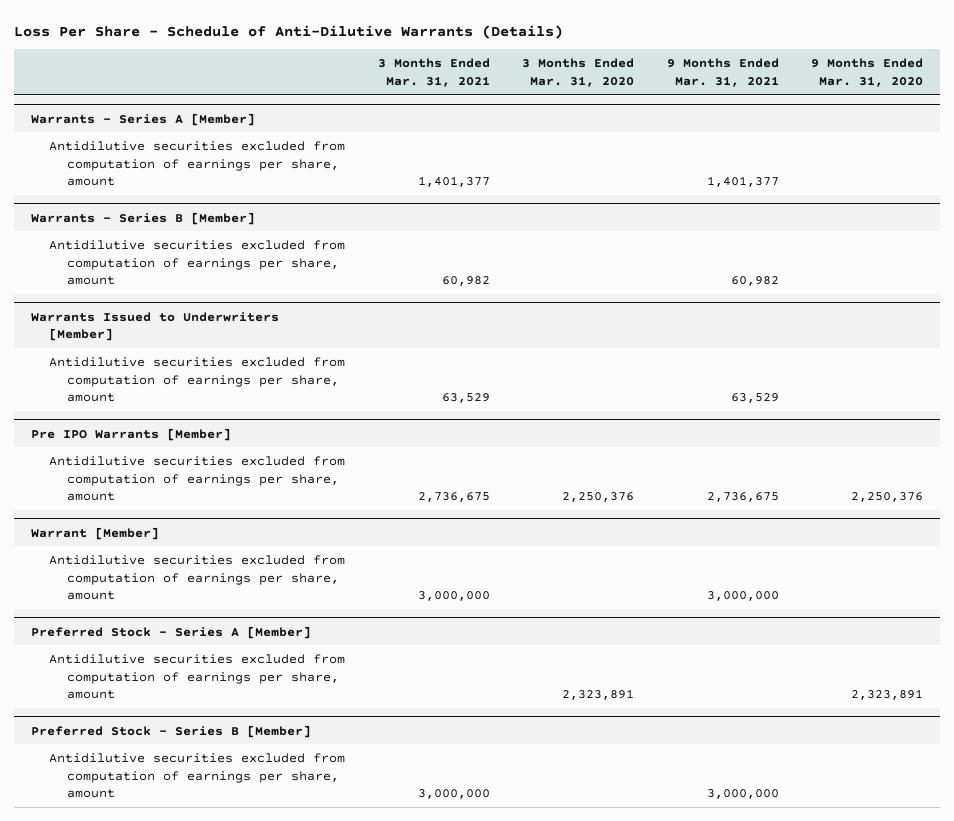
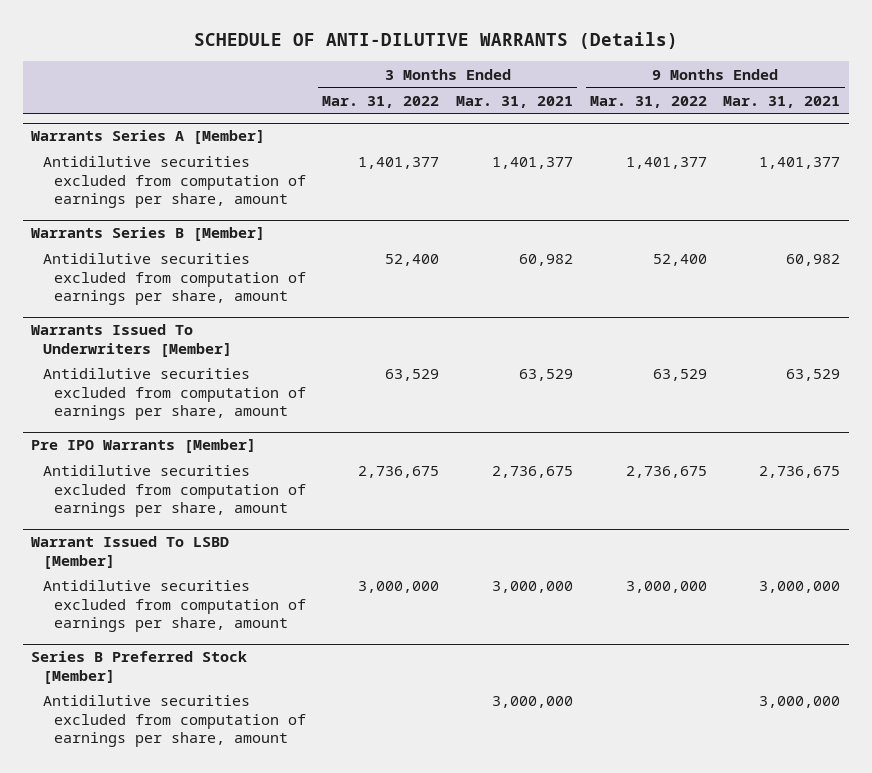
- Loss Per Share - Schedule of Anti-Dilutive Warrants (Details)
+ SCHEDULE OF ANTI-DILUTIVE WARRANTS (Details)
- | 3 Months Ended Mar. 31, 2021 | 3 Months Ended Mar. 31, 2020 | 9 Months Ended Mar. 31, 2021 | 9 Months Ended Mar. 31, 2020
+ | 3 Months Ended Mar. 31, 2022 | 3 Months Ended Mar. 31, 2021 | 9 Months Ended Mar. 31, 2022 | 9 Months Ended Mar. 31, 2021
- Warrants - Series A [Member]
+ Warrants Series A [Member]
- Warrants - Series B [Member]
+ Warrants Series B [Member]
- Warrants Issued to Underwriters [Member]
+ Warrants Issued To Underwriters [Member]
- Warrant [Member]
+ Warrant Issued To LSBD [Member]
- Preferred Stock - Series A [Member]
- Antidilutive securities excluded from computation of earnings per share, amount | | 2,323,891 | | 2,323,891
- Preferred Stock - Series B [Member]
+ Series B Preferred Stock [Member]

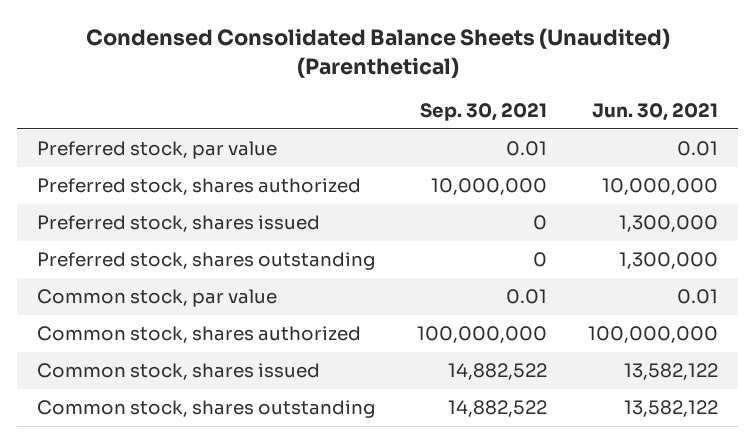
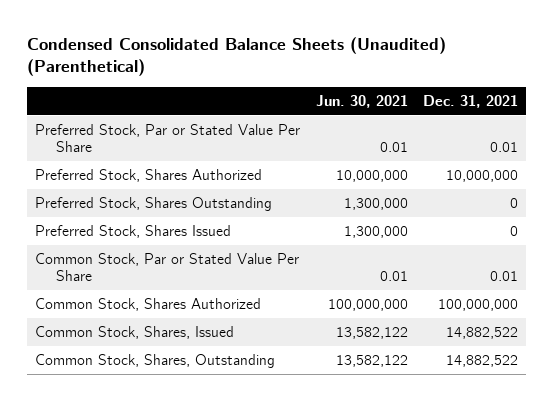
- | Sep. 30, 2021 | Jun. 30, 2021
+ | Jun. 30, 2021 | Dec. 31, 2021
- Preferred stock, par value | 0.01 | 0.01
- Preferred stock, shares authorized | 10,000,000 | 10,000,000
- Preferred stock, shares issued | 0 | 1,300,000
- Preferred stock, shares outstanding | 0 | 1,300,000
- Common stock, par value | 0.01 | 0.01
- Common stock, shares authorized | 100,000,000 | 100,000,000
- Common stock, shares issued | 14,882,522 | 13,582,122
- Common stock, shares outstanding | 14,882,522 | 13,582,122
+ Preferred Stock, Par or Stated Value Per Share | 0.01 | 0.01
+ Preferred Stock, Shares Authorized | 10,000,000 | 10,000,000
+ Preferred Stock, Shares Outstanding | 1,300,000 | 0
+ Preferred Stock, Shares Issued | 1,300,000 | 0
+ Common Stock, Par or Stated Value Per Share | 0.01 | 0.01
+ Common Stock, Shares Authorized | 100,000,000 | 100,000,000
+ Common Stock, Shares, Issued | 13,582,122 | 14,882,522
+ Common Stock, Shares, Outstanding | 13,582,122 | 14,882,522

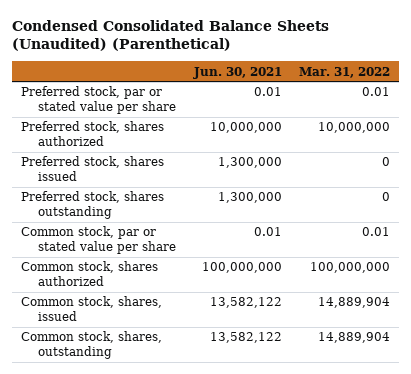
- | Jun. 30, 2021 | Dec. 31, 2021
+ | Jun. 30, 2021 | Mar. 31, 2022
- Preferred Stock, Par or Stated Value Per Share | 0.01 | 0.01
- Preferred Stock, Shares Authorized | 10,000,000 | 10,000,000
- Preferred Stock, Shares Outstanding | 1,300,000 | 0
- Preferred Stock, Shares Issued | 1,300,000 | 0
- Common Stock, Par or Stated Value Per Share | 0.01 | 0.01
- Common Stock, Shares Authorized | 100,000,000 | 100,000,000
- Common Stock, Shares, Issued | 13,582,122 | 14,882,522
- Common Stock, Shares, Outstanding | 13,582,122 | 14,882,522
+ Preferred stock, par or stated value per share | 0.01 | 0.01
+ Preferred stock, shares authorized | 10,000,000 | 10,000,000
+ Preferred stock, shares issued | 1,300,000 | 0
+ Preferred stock, shares outstanding | 1,300,000 | 0
+ Common stock, par or stated value per share | 0.01 | 0.01
+ Common stock, shares authorized | 100,000,000 | 100,000,000
+ Common stock, shares, issued | 13,582,122 | 14,889,904
+ Common stock, shares, outstanding | 13,582,122 | 14,889,904

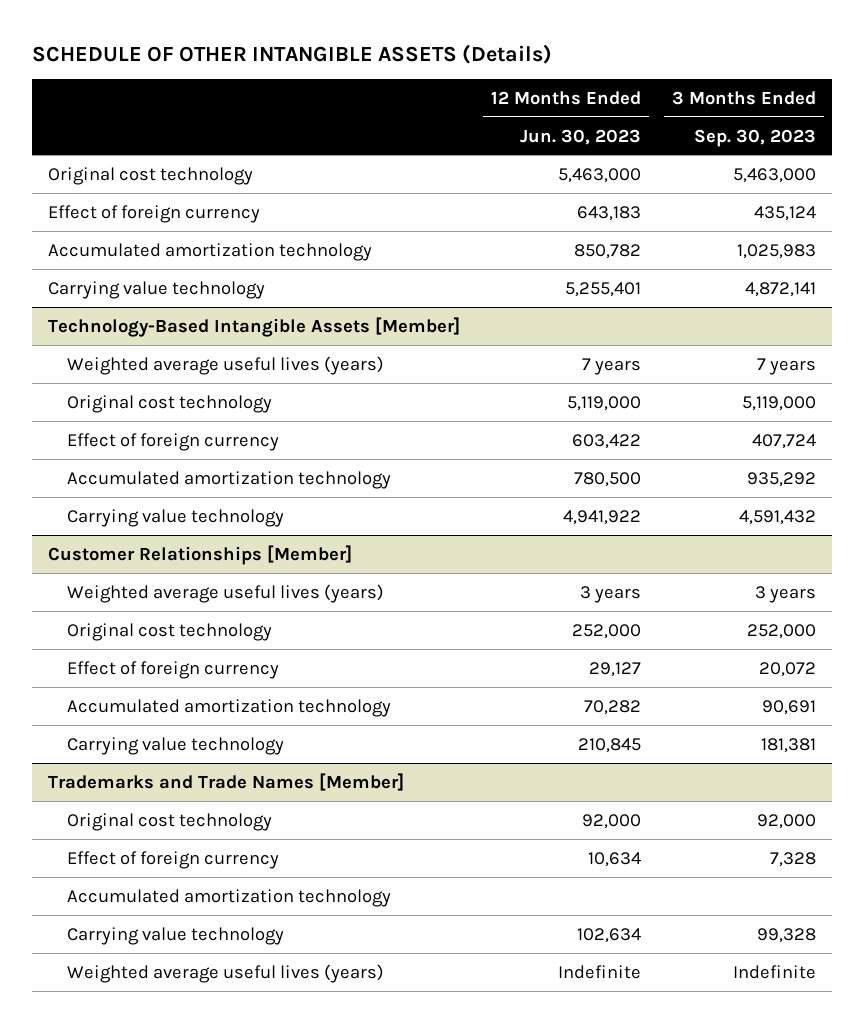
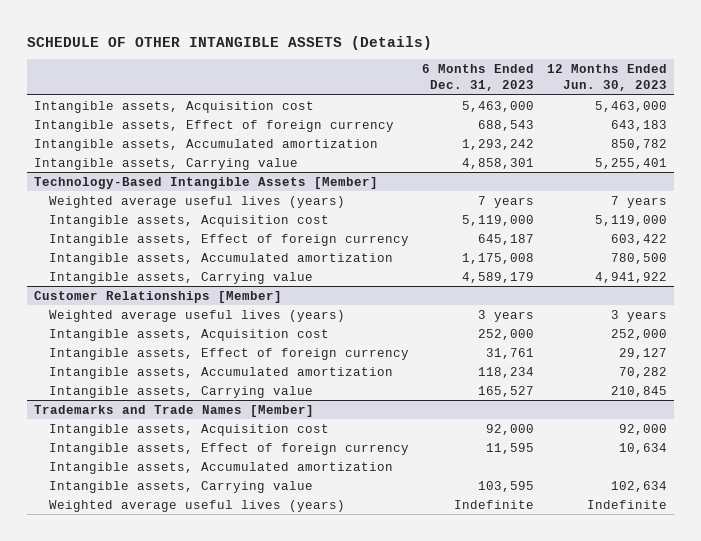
- | 12 Months Ended Jun. 30, 2023 | 3 Months Ended Sep. 30, 2023
+ | 6 Months Ended Dec. 31, 2023 | 12 Months Ended Jun. 30, 2023
- Original cost technology | 5,463,000 | 5,463,000
- Effect of foreign currency | 643,183 | 435,124
- Accumulated amortization technology | 850,782 | 1,025,983
- Carrying value technology | 5,255,401 | 4,872,141
+ Intangible assets, Acquisition cost | 5,463,000 | 5,463,000
+ Intangible assets, Effect of foreign currency | 688,543 | 643,183
+ Intangible assets, Accumulated amortization | 1,293,242 | 850,782
+ Intangible assets, Carrying value | 4,858,301 | 5,255,401
@ Technology-Based Intangible Assets [Member]
- Original cost technology | 5,119,000 | 5,119,000
- Effect of foreign currency | 603,422 | 407,724
- Accumulated amortization technology | 780,500 | 935,292
- Carrying value technology | 4,941,922 | 4,591,432
+ Intangible assets, Acquisition cost | 5,119,000 | 5,119,000
+ Intangible assets, Effect of foreign currency | 645,187 | 603,422
+ Intangible assets, Accumulated amortization | 1,175,008 | 780,500
+ Intangible assets, Carrying value | 4,589,179 | 4,941,922
@ Customer Relationships [Member]
- Original cost technology | 252,000 | 252,000
- Effect of foreign currency | 29,127 | 20,072
- Accumulated amortization technology | 70,282 | 90,691
- Carrying value technology | 210,845 | 181,381
+ Intangible assets, Acquisition cost | 252,000 | 252,000
+ Intangible assets, Effect of foreign currency | 31,761 | 29,127
+ Intangible assets, Accumulated amortization | 118,234 | 70,282
+ Intangible assets, Carrying value | 165,527 | 210,845
@ Trademarks and Trade Names [Member]
- Original cost technology | 92,000 | 92,000
- Effect of foreign currency | 10,634 | 7,328
- Accumulated amortization technology
- Carrying value technology | 102,634 | 99,328
+ Intangible assets, Acquisition cost | 92,000 | 92,000
+ Intangible assets, Effect of foreign currency | 11,595 | 10,634
+ Intangible assets, Accumulated amortization
+ Intangible assets, Carrying value | 103,595 | 102,634

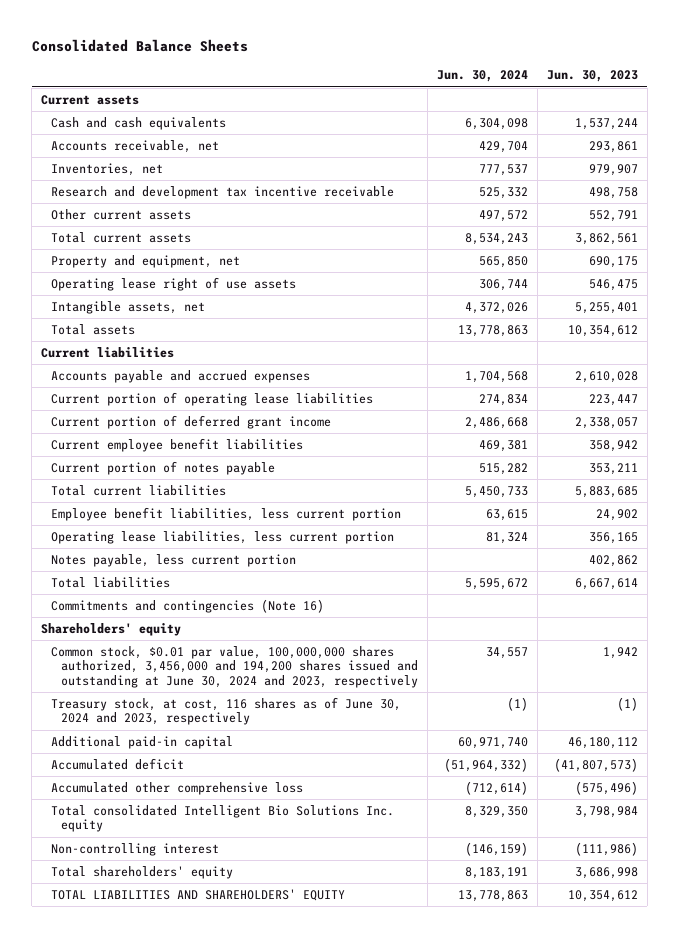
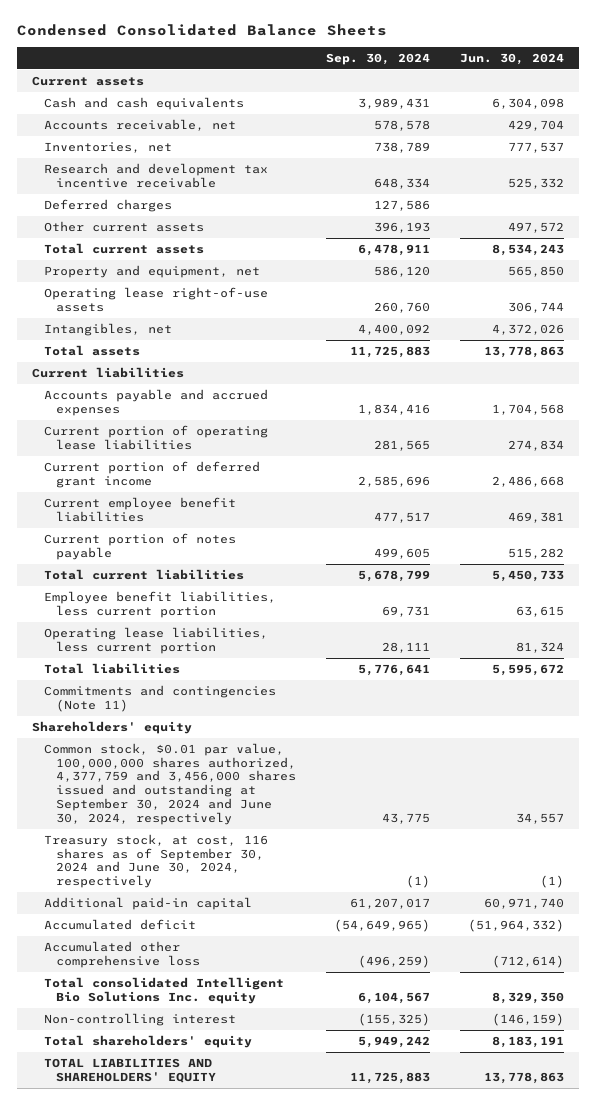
- Consolidated Balance Sheets
+ Condensed Consolidated Balance Sheets
- | Jun. 30, 2024 | Jun. 30, 2023
+ | Sep. 30, 2024 | Jun. 30, 2024
+ Deferred charges | 127,586 |
- Operating lease right of use assets | 306,744 | 546,475
- Intangible assets, net | 4,372,026 | 5,255,401
+ Operating lease right-of-use assets | 260,760 | 306,744
+ Intangibles, net | 4,400,092 | 4,372,026
- Notes payable, less current portion | | 402,862
- Commitments and contingencies (Note 16)
+ Commitments and contingencies (Note 11)
- Common stock, $0.01 par value, 100,000,000 shares authorized, 3,456,000 and 194,200 shares issued and outstanding at June 30, 2024 and 2023, respectively | 34,557 | 1,942
- Treasury stock, at cost, 116 shares as of June 30, 2024 and 2023, respectively | (1) | (1)
+ Common stock, $0.01 par value, 100,000,000 shares authorized, 4,377,759 and 3,456,000 shares issued and outstanding at September 30, 2024 and June 30, 2024, respectively | 43,775 | 34,557
+ Treasury stock, at cost, 116 shares as of September 30, 2024 and June 30, 2024, respectively | (1) | (1)

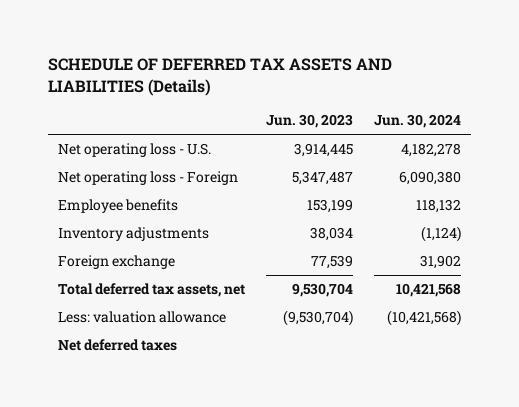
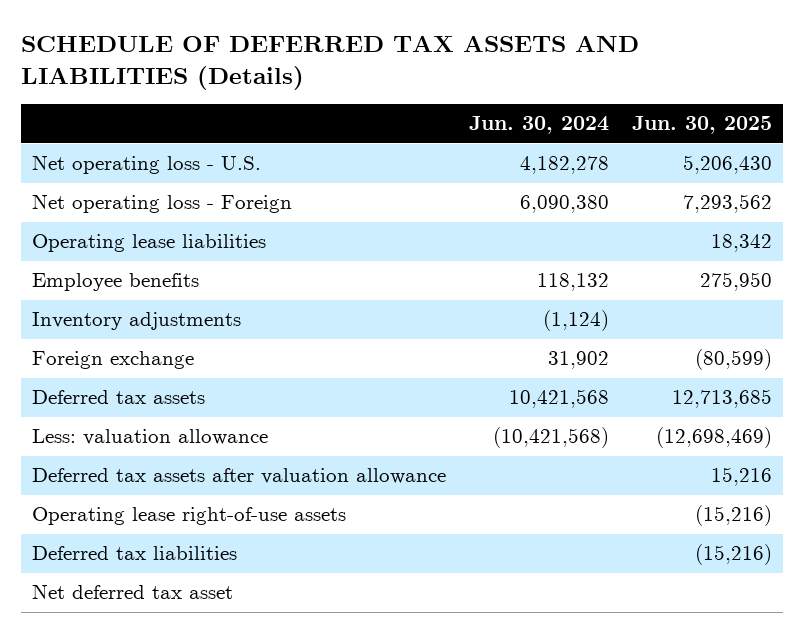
- | Jun. 30, 2023 | Jun. 30, 2024
+ | Jun. 30, 2024 | Jun. 30, 2025
+ Operating lease liabilities | | 18,342
- Total deferred tax assets, net | 9,530,704 | 10,421,568
+ Deferred tax assets | 10,421,568 | 12,713,685
- Net deferred taxes
+ Deferred tax assets after valuation allowance | | 15,216
+ Operating lease right-of-use assets | | (15,216)
+ Deferred tax liabilities | | (15,216)
+ Net deferred tax asset

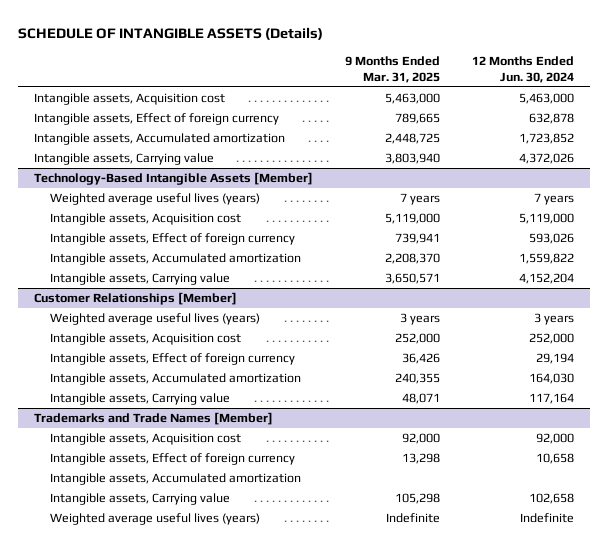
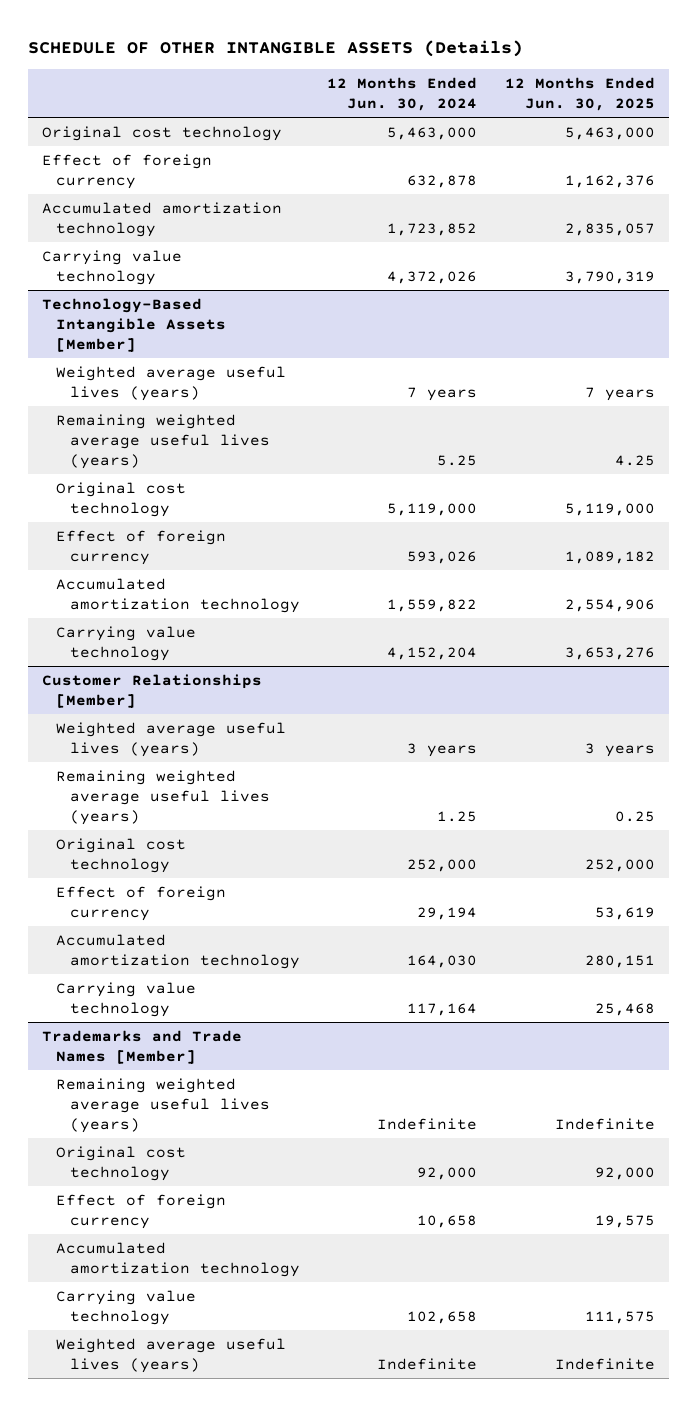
- SCHEDULE OF INTANGIBLE ASSETS (Details)
+ SCHEDULE OF OTHER INTANGIBLE ASSETS (Details)
- | 9 Months Ended Mar. 31, 2025 | 12 Months Ended Jun. 30, 2024
+ | 12 Months Ended Jun. 30, 2024 | 12 Months Ended Jun. 30, 2025
- Intangible assets, Acquisition cost | 5,463,000 | 5,463,000
- Intangible assets, Effect of foreign currency | 789,665 | 632,878
- Intangible assets, Accumulated amortization | 2,448,725 | 1,723,852
- Intangible assets, Carrying value | 3,803,940 | 4,372,026
+ Original cost technology | 5,463,000 | 5,463,000
+ Effect of foreign currency | 632,878 | 1,162,376
+ Accumulated amortization technology | 1,723,852 | 2,835,057
+ Carrying value technology | 4,372,026 | 3,790,319
@ Technology-Based Intangible Assets [Member]
- Intangible assets, Acquisition cost | 5,119,000 | 5,119,000
- Intangible assets, Effect of foreign currency | 739,941 | 593,026
- Intangible assets, Accumulated amortization | 2,208,370 | 1,559,822
- Intangible assets, Carrying value | 3,650,571 | 4,152,204
+ Remaining weighted average useful lives (years) | 5.25 | 4.25
+ Original cost technology | 5,119,000 | 5,119,000
+ Effect of foreign currency | 593,026 | 1,089,182
+ Accumulated amortization technology | 1,559,822 | 2,554,906
+ Carrying value technology | 4,152,204 | 3,653,276
@ Customer Relationships [Member]
- Intangible assets, Acquisition cost | 252,000 | 252,000
- Intangible assets, Effect of foreign currency | 36,426 | 29,194
- Intangible assets, Accumulated amortization | 240,355 | 164,030
- Intangible assets, Carrying value | 48,071 | 117,164
+ Remaining weighted average useful lives (years) | 1.25 | 0.25
+ Original cost technology | 252,000 | 252,000
+ Effect of foreign currency | 29,194 | 53,619
+ Accumulated amortization technology | 164,030 | 280,151
+ Carrying value technology | 117,164 | 25,468
@ Trademarks and Trade Names [Member]
- Intangible assets, Acquisition cost | 92,000 | 92,000
- Intangible assets, Effect of foreign currency | 13,298 | 10,658
- Intangible assets, Accumulated amortization
- Intangible assets, Carrying value | 105,298 | 102,658
+ Remaining weighted average useful lives (years) | Indefinite | Indefinite
+ Original cost technology | 92,000 | 92,000
+ Effect of foreign currency | 10,658 | 19,575
+ Accumulated amortization technology
+ Carrying value technology | 102,658 | 111,575

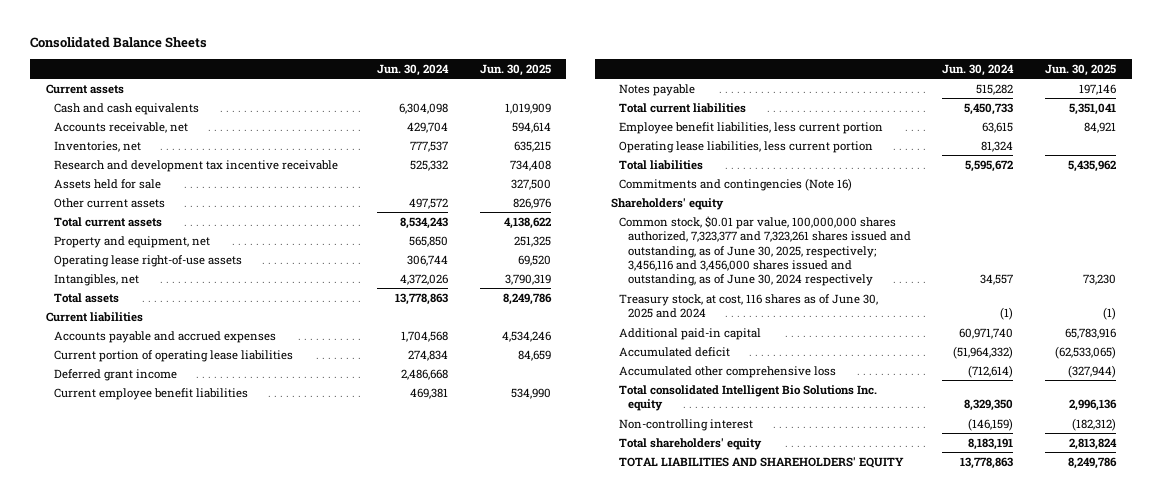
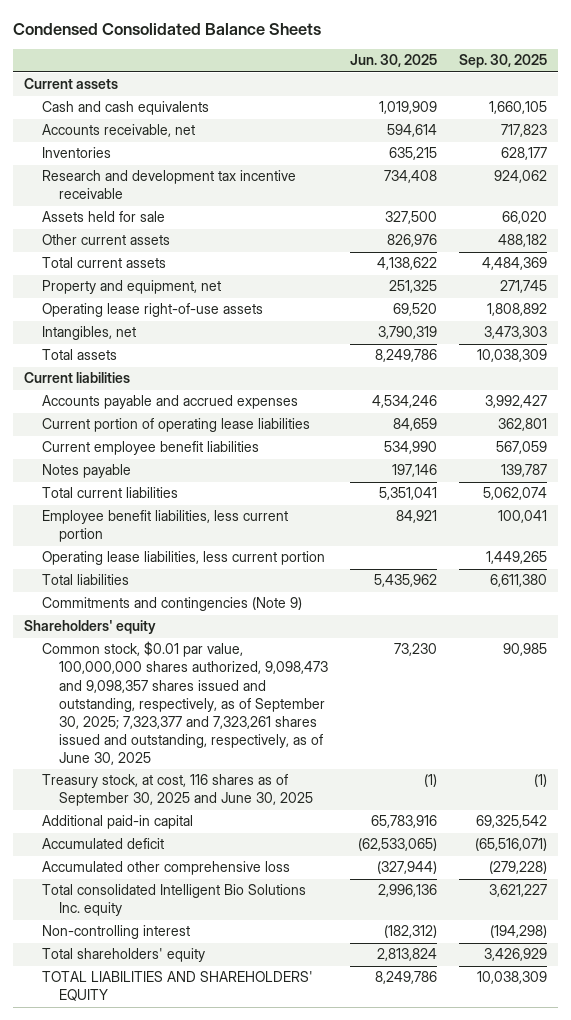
- Consolidated Balance Sheets
+ Condensed Consolidated Balance Sheets
- | Jun. 30, 2024 | Jun. 30, 2025
+ | Jun. 30, 2025 | Sep. 30, 2025
- Inventories, net | 777,537 | 635,215
+ Inventories | 635,215 | 628,177
- Deferred grant income | 2,486,668 |
- Commitments and contingencies (Note 16)
+ Commitments and contingencies (Note 9)
- Common stock, $0.01 par value, 100,000,000 shares authorized, 7,323,377 and 7,323,261 shares issued and outstanding, as of June 30, 2025, respectively; 3,456,116 and 3,456,000 shares issued and outstanding, as of June 30, 2024 respectively | 34,557 | 73,230
- Treasury stock, at cost, 116 shares as of June 30, 2025 and 2024 | (1) | (1)
+ Common stock, $0.01 par value, 100,000,000 shares authorized, 9,098,473 and 9,098,357 shares issued and outstanding, respectively, as of September 30, 2025; 7,323,377 and 7,323,261 shares issued and outstanding, respectively, as of June 30, 2025 | 73,230 | 90,985
+ Treasury stock, at cost, 116 shares as of September 30, 2025 and June 30, 2025 | (1) | (1)

